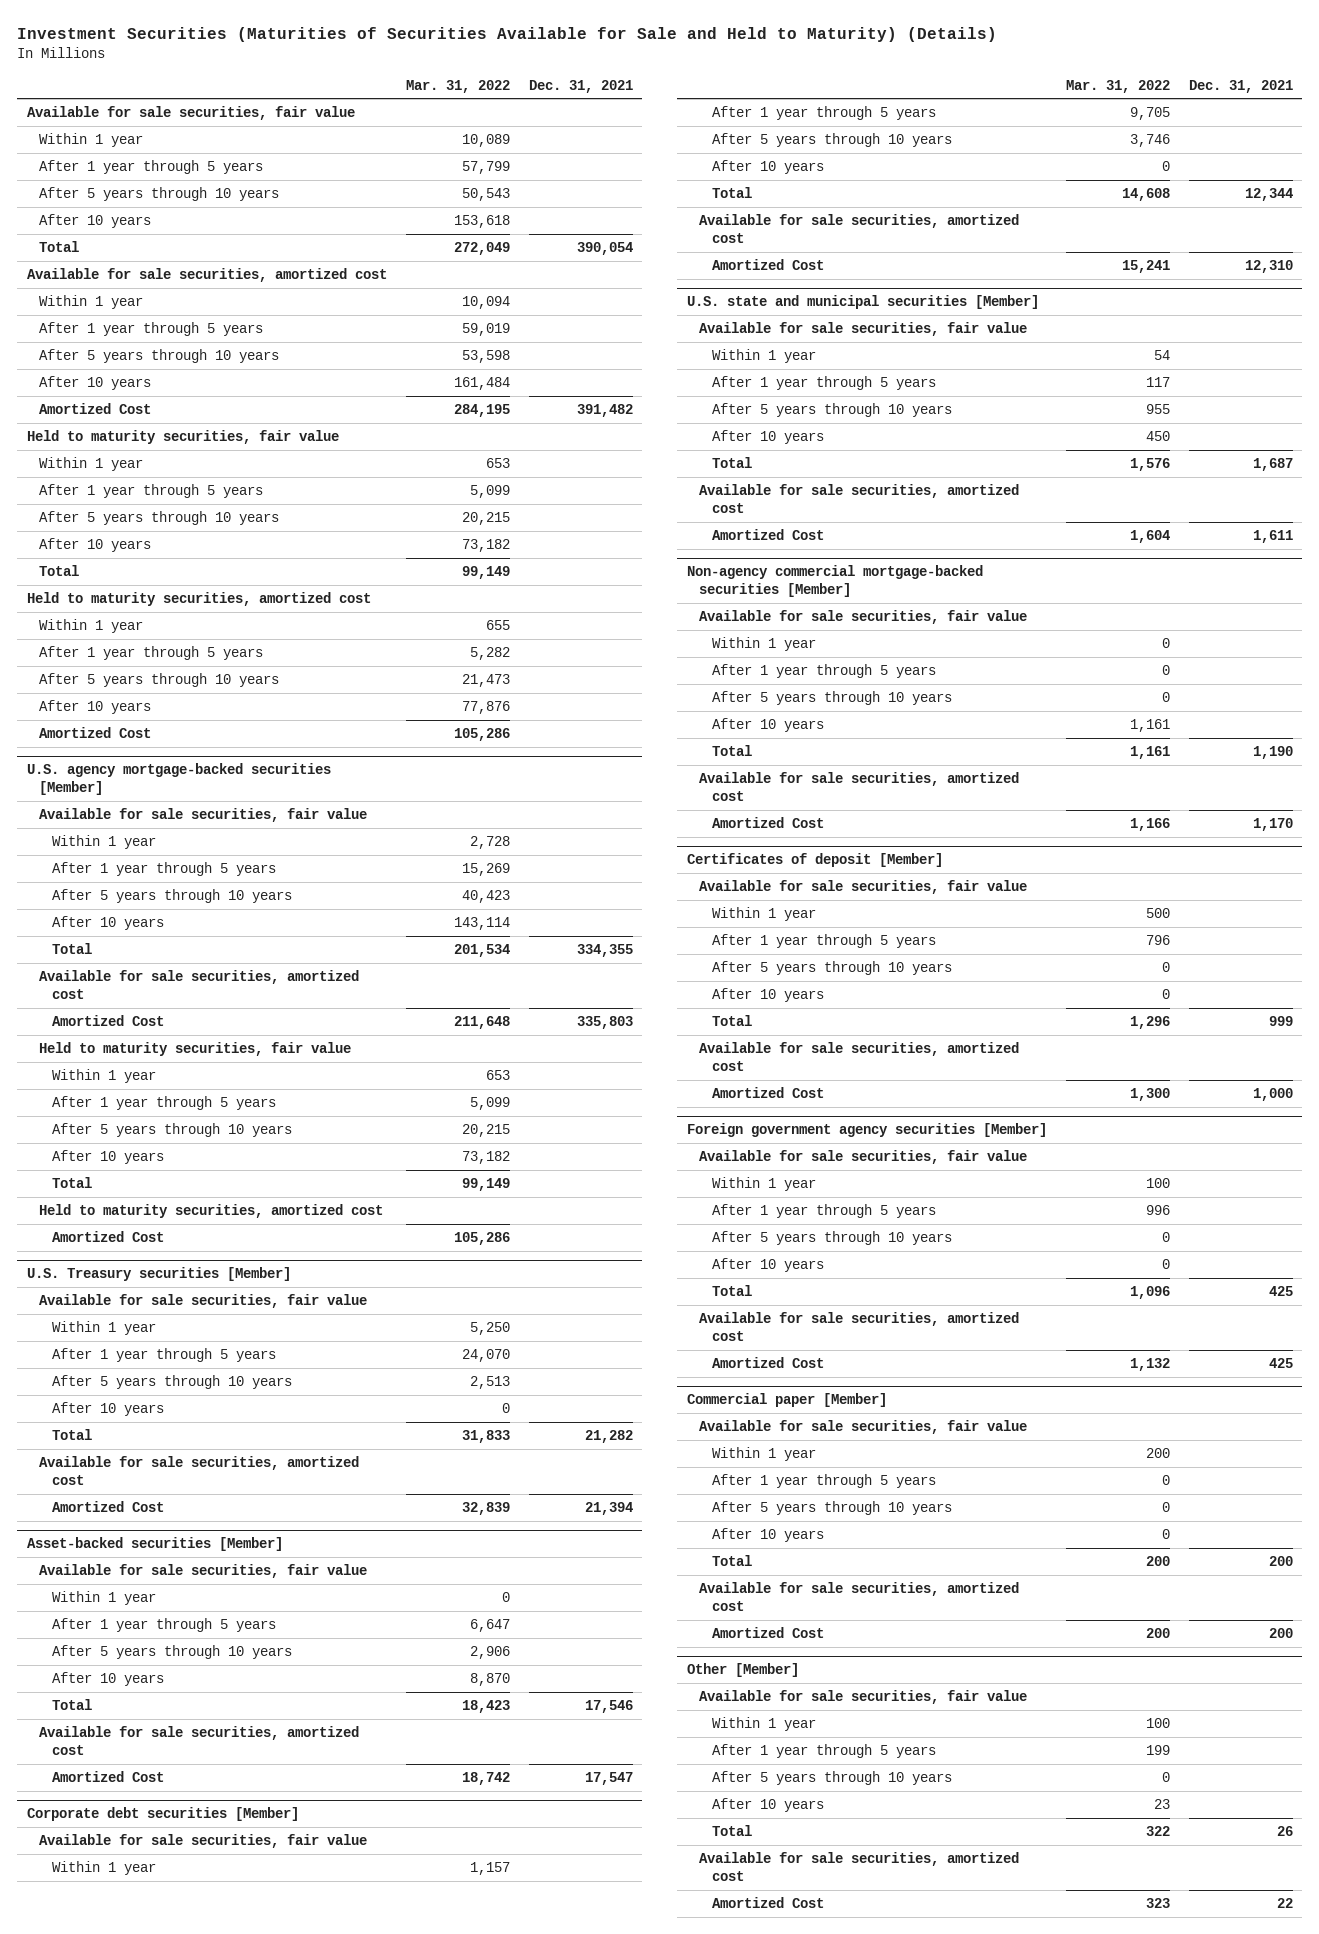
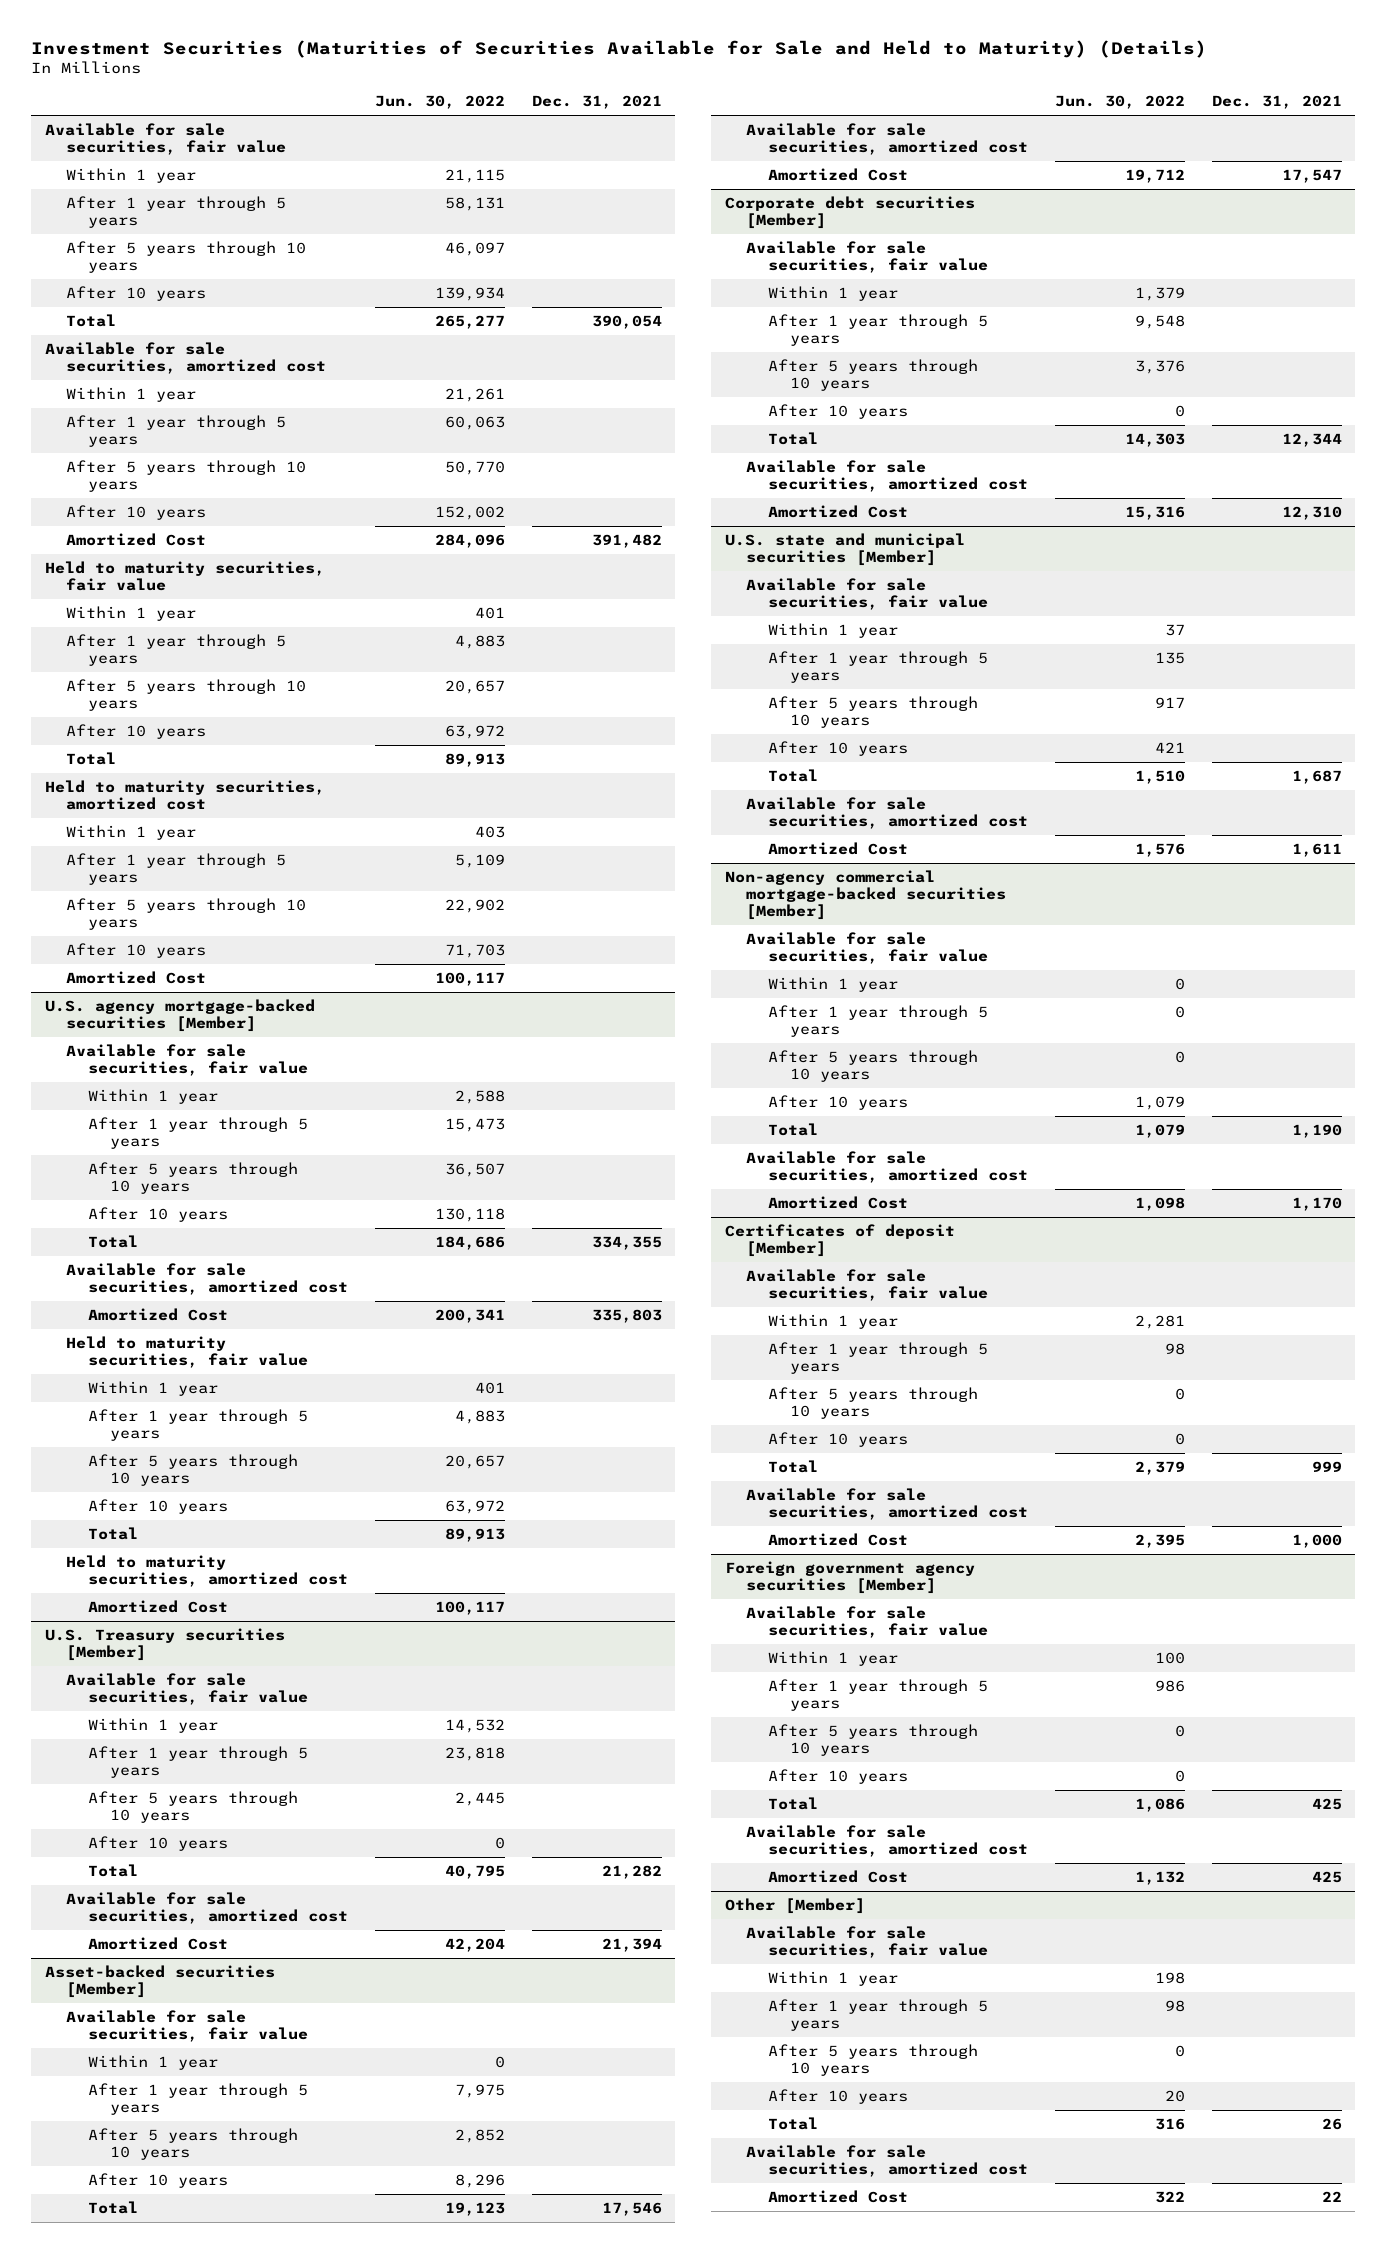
- | Mar. 31, 2022 | Dec. 31, 2021
+ | Jun. 30, 2022 | Dec. 31, 2021
- Commercial paper [Member]
- Available for sale securities, fair value
- Within 1 year | 200 |
- After 1 year through 5 years | 0 |
- After 5 years through 10 years | 0 |
- After 10 years | 0 |
- Total | 200 | 200
- Available for sale securities, amortized cost
- Amortized Cost | 200 | 200

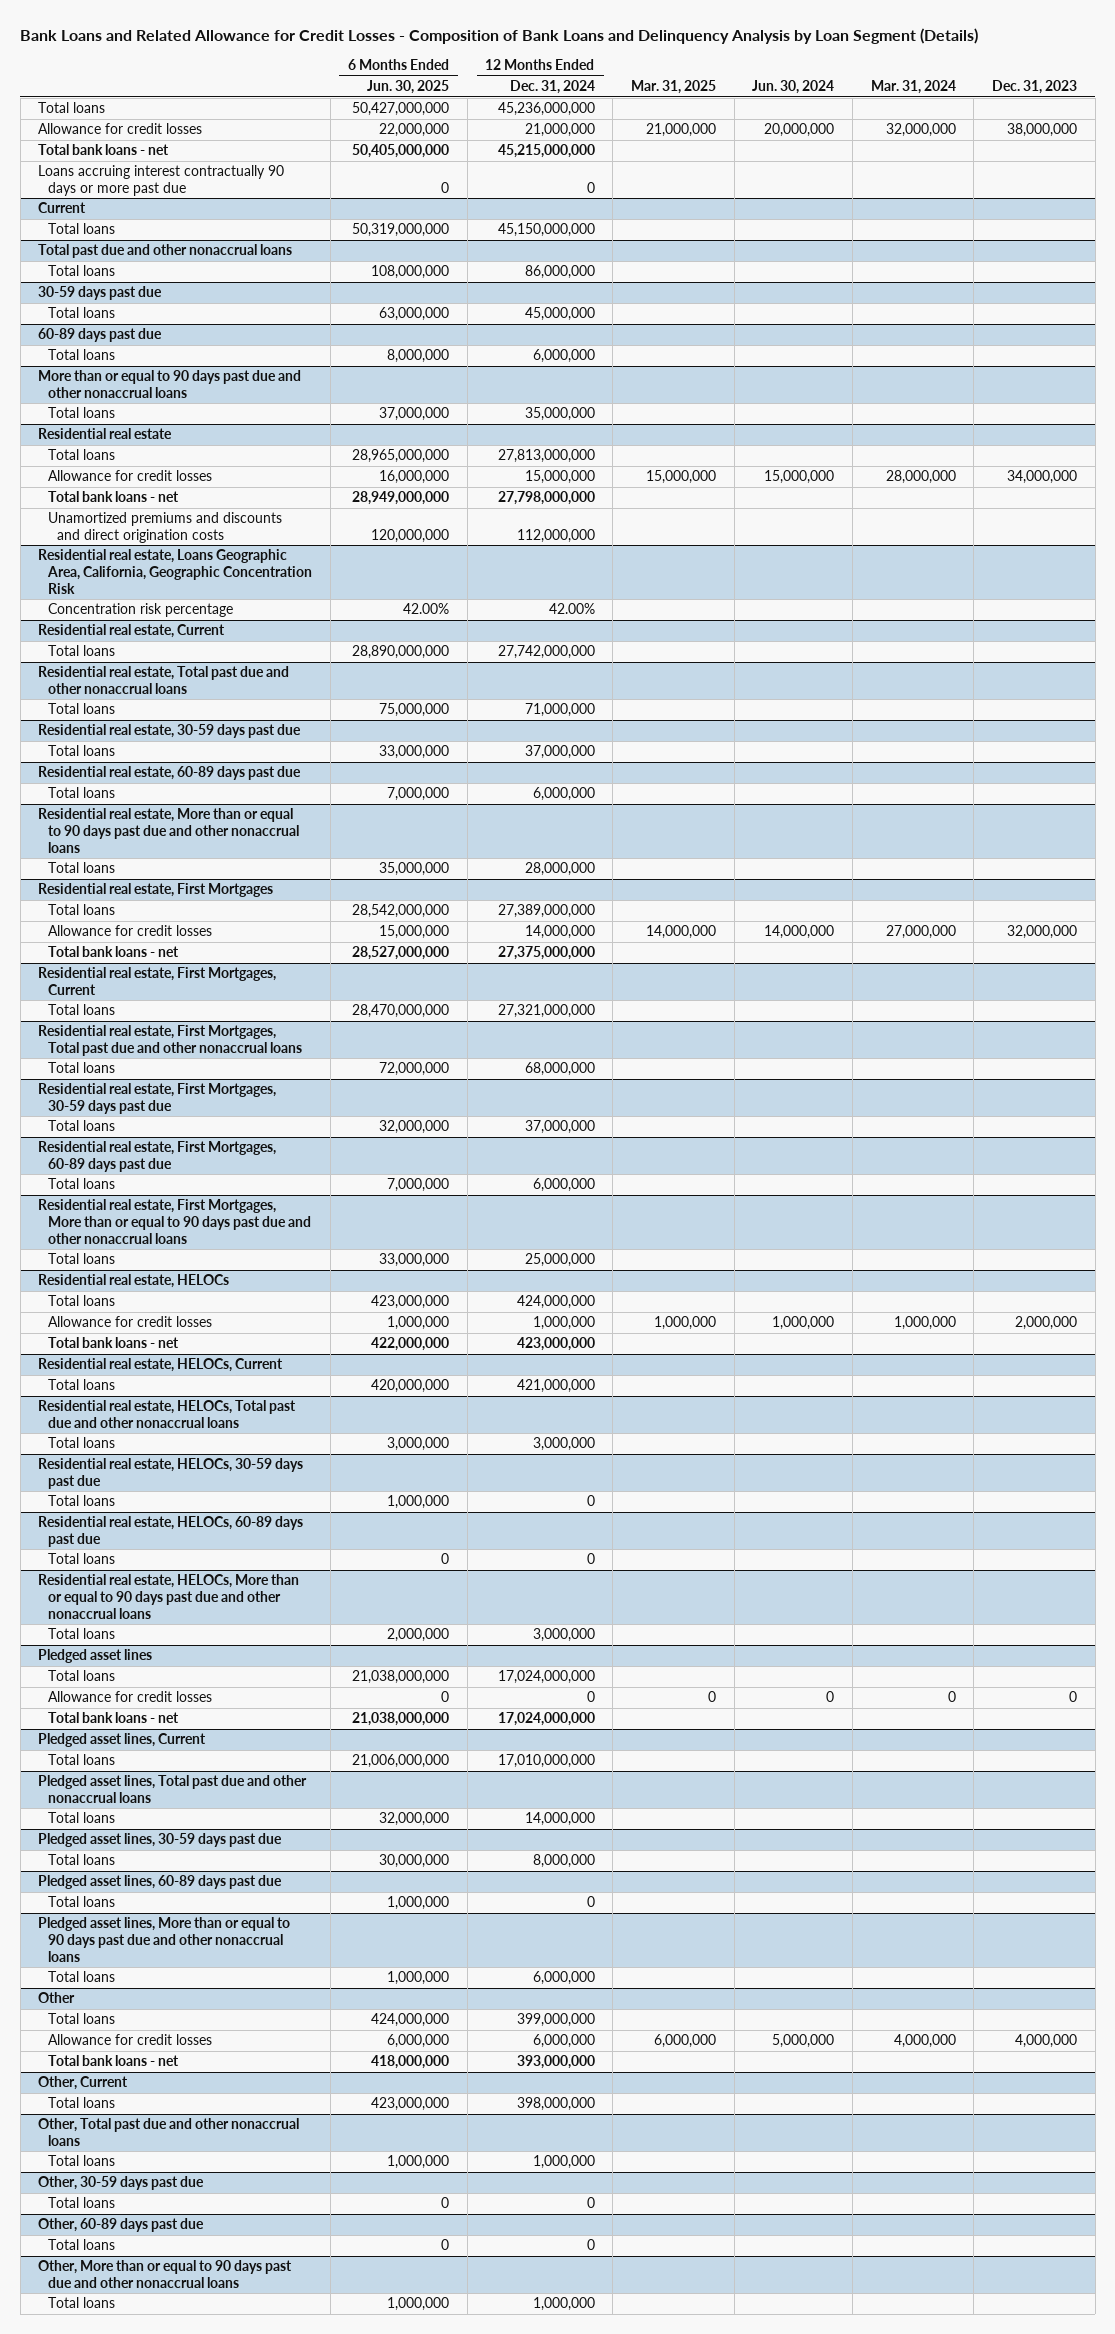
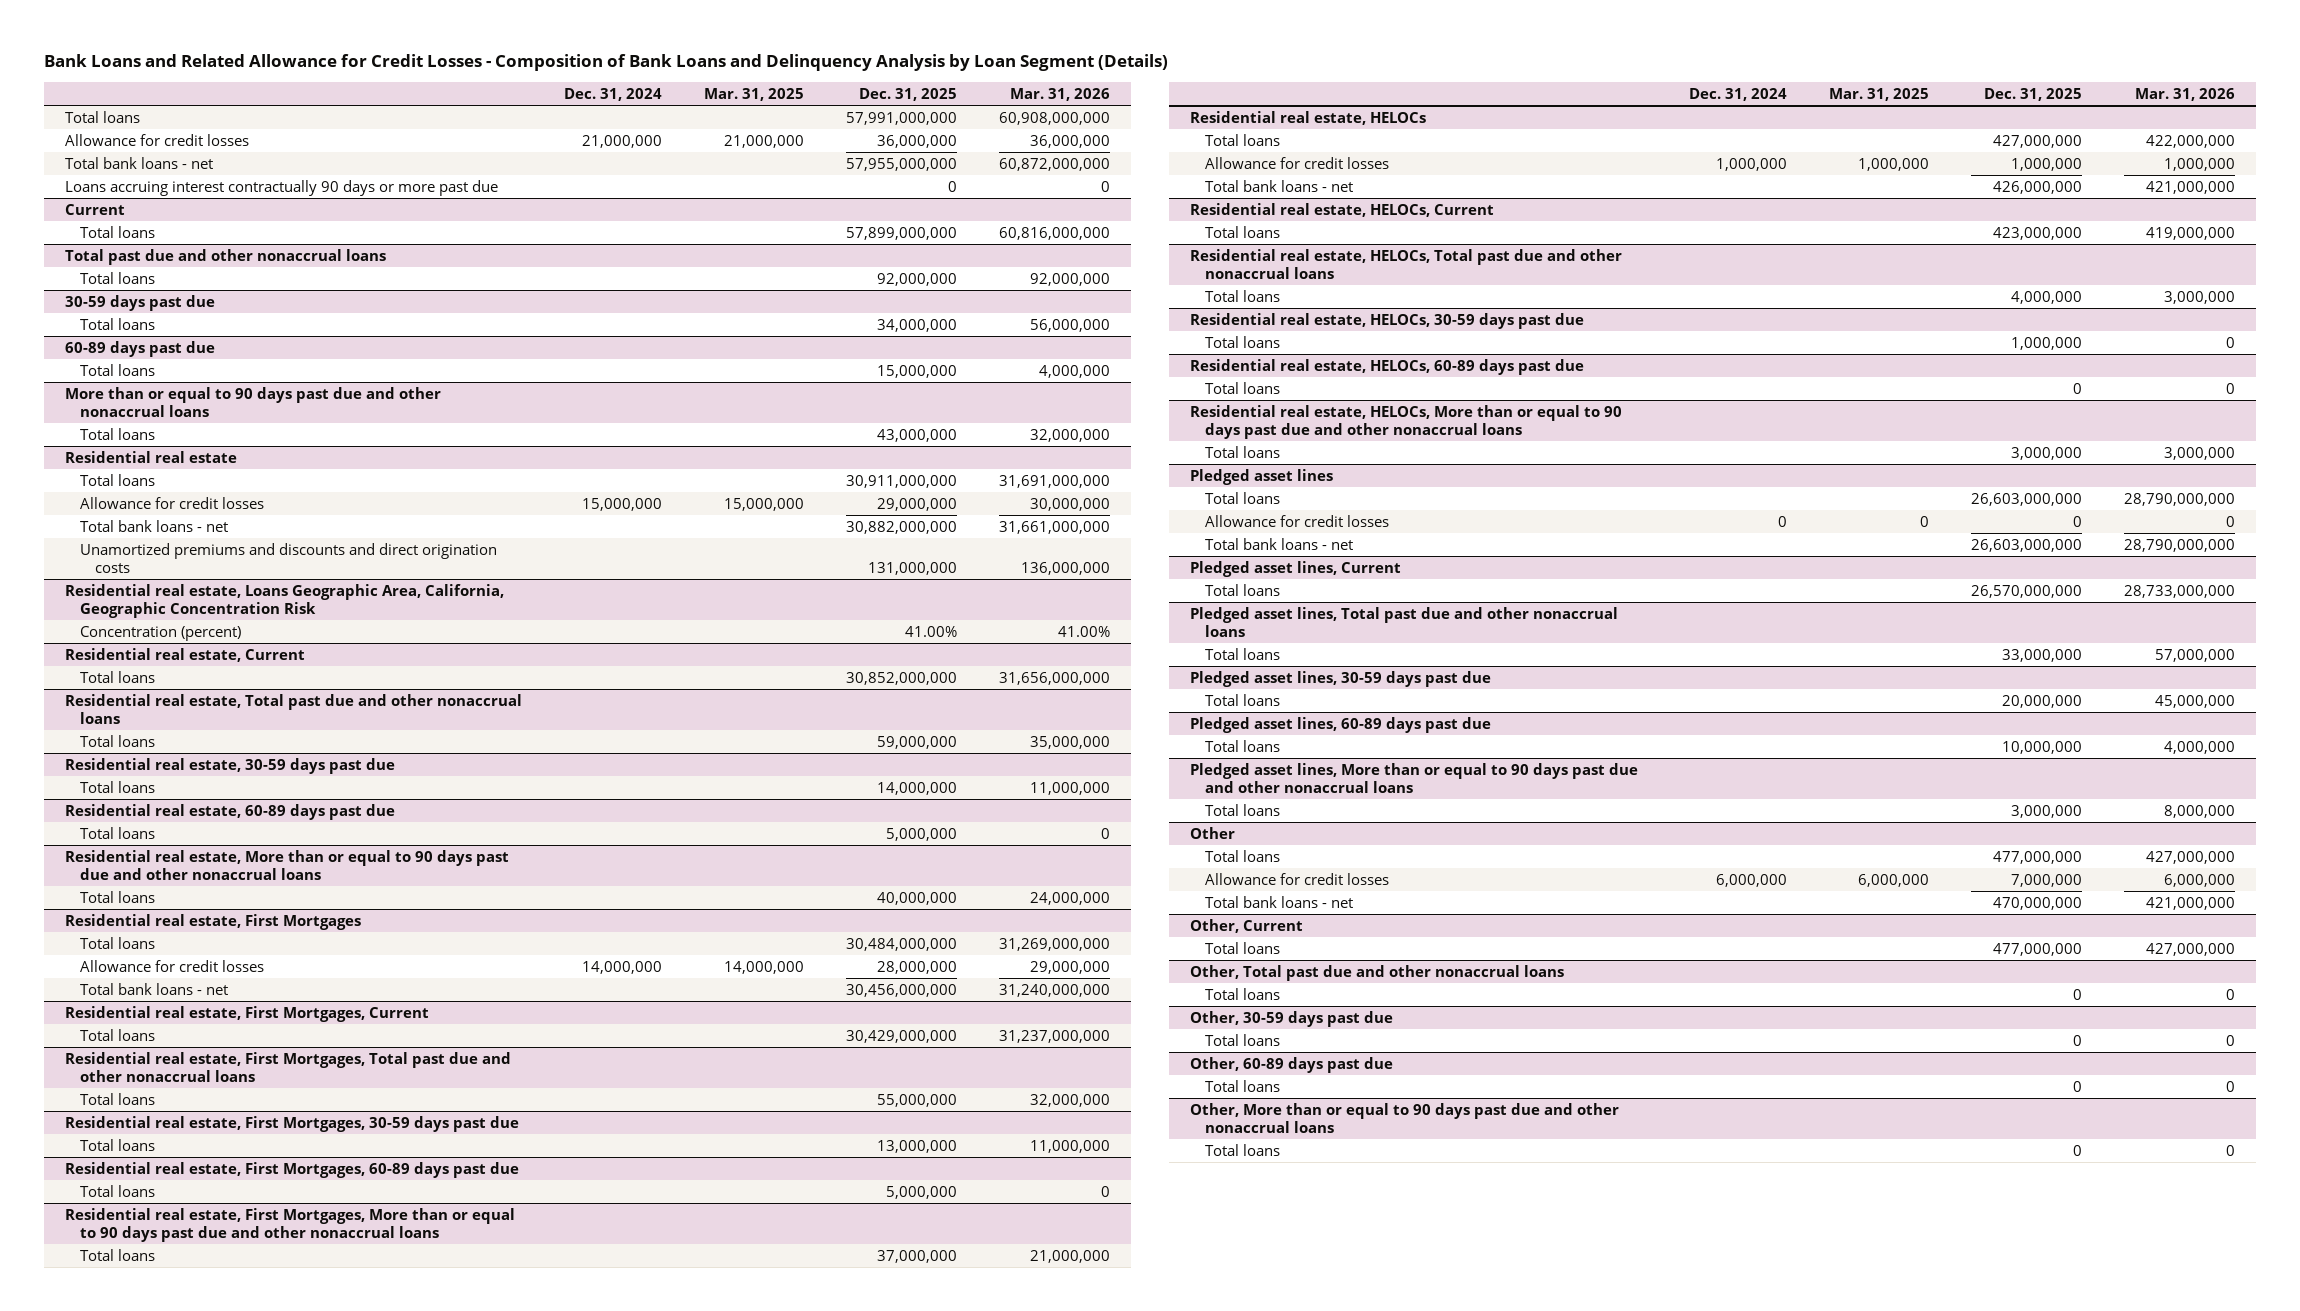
- | 6 Months Ended Jun. 30, 2025 | 12 Months Ended Dec. 31, 2024 | Mar. 31, 2025 | Jun. 30, 2024 | Mar. 31, 2024 | Dec. 31, 2023
+ | Dec. 31, 2024 | Mar. 31, 2025 | Dec. 31, 2025 | Mar. 31, 2026
@ Residential real estate, Loans Geographic Area, California, Geographic Concentration Risk
- Concentration risk percentage | 42.00% | 42.00% | | | |
+ Concentration (percent) | | | 41.00% | 41.00%

